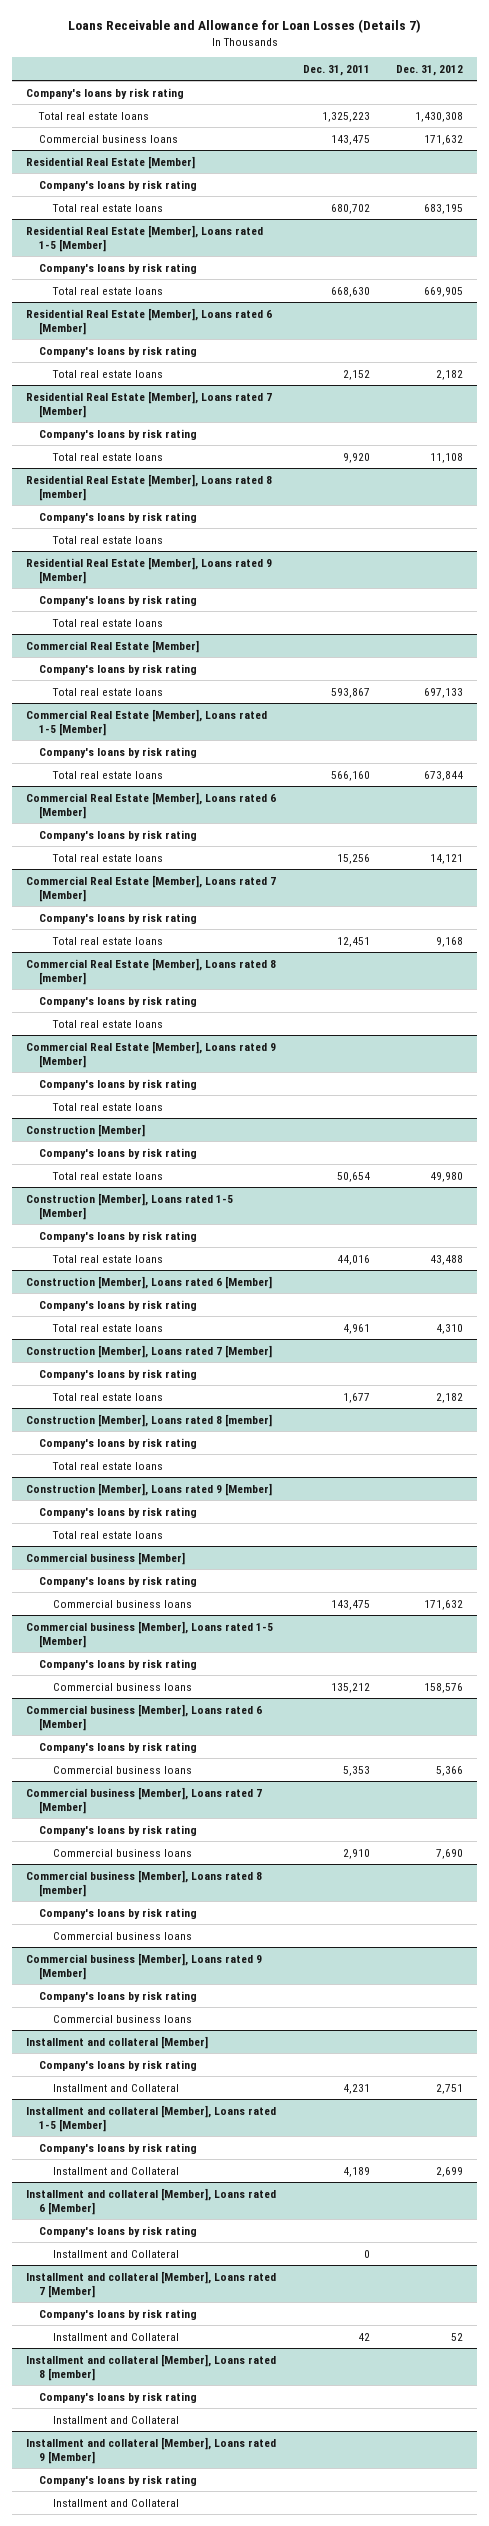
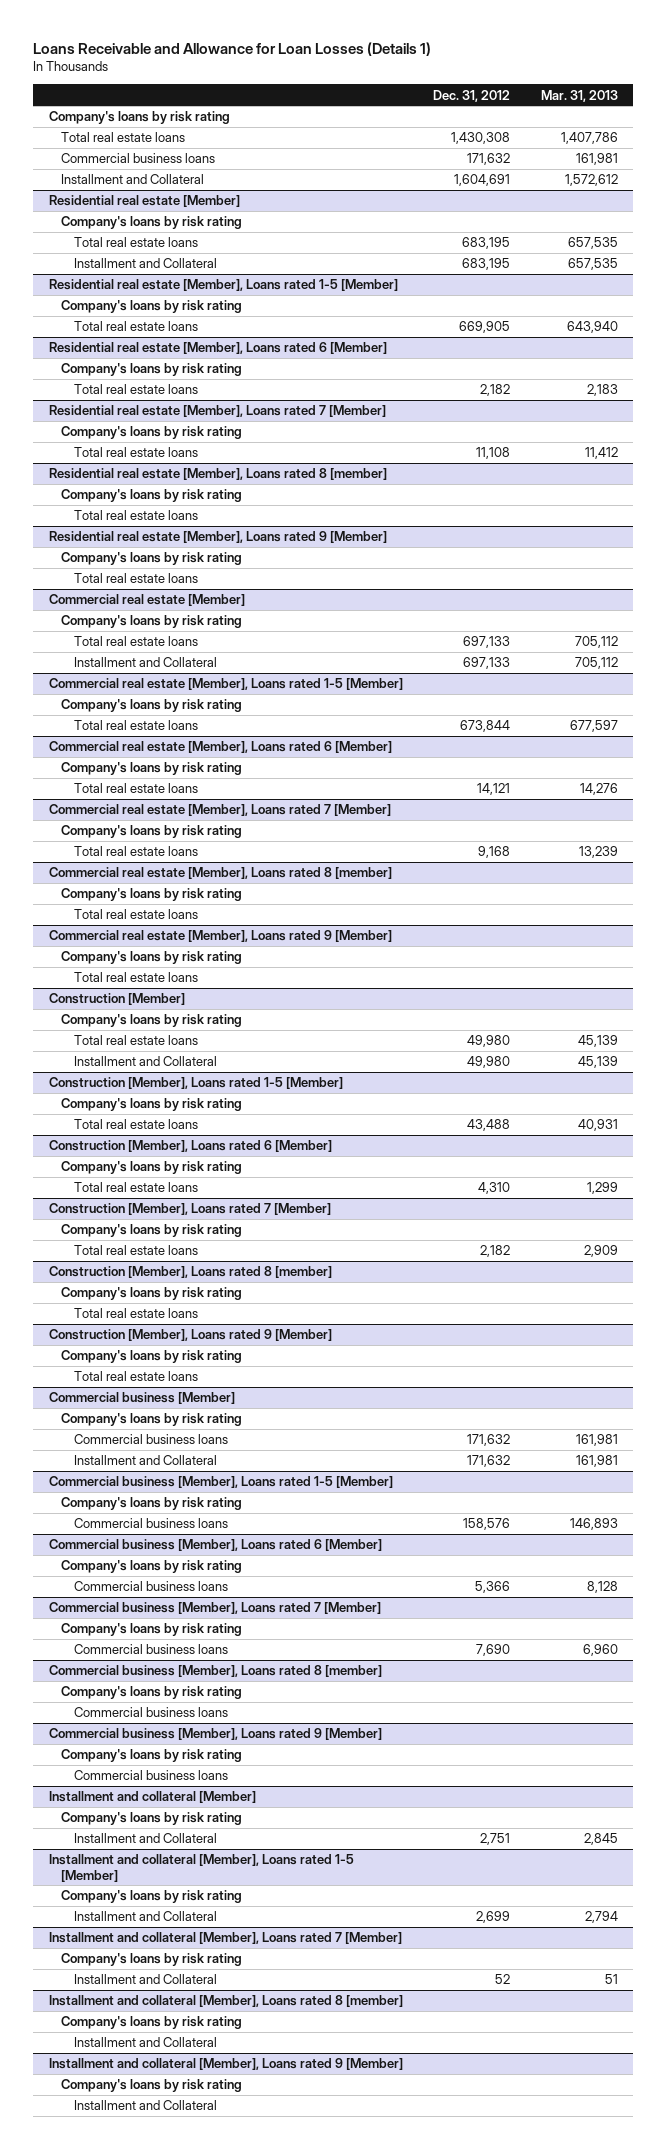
- Loans Receivable and Allowance for Loan Losses (Details 7)
+ Loans Receivable and Allowance for Loan Losses (Details 1)
- | Dec. 31, 2011 | Dec. 31, 2012
+ | Dec. 31, 2012 | Mar. 31, 2013
- Residential Real Estate [Member]
+ Installment and Collateral | 1,604,691 | 1,572,612
+ Residential real estate [Member]
- Residential Real Estate [Member], Loans rated 1-5 [Member]
+ Installment and Collateral | 683,195 | 657,535
+ Residential real estate [Member], Loans rated 1-5 [Member]
- Residential Real Estate [Member], Loans rated 6 [Member]
+ Residential real estate [Member], Loans rated 6 [Member]
- Residential Real Estate [Member], Loans rated 7 [Member]
+ Residential real estate [Member], Loans rated 7 [Member]
- Residential Real Estate [Member], Loans rated 8 [member]
+ Residential real estate [Member], Loans rated 8 [member]
- Residential Real Estate [Member], Loans rated 9 [Member]
+ Residential real estate [Member], Loans rated 9 [Member]
- Commercial Real Estate [Member]
+ Commercial real estate [Member]
- Commercial Real Estate [Member], Loans rated 1-5 [Member]
+ Installment and Collateral | 697,133 | 705,112
+ Commercial real estate [Member], Loans rated 1-5 [Member]
- Commercial Real Estate [Member], Loans rated 6 [Member]
+ Commercial real estate [Member], Loans rated 6 [Member]
- Commercial Real Estate [Member], Loans rated 7 [Member]
+ Commercial real estate [Member], Loans rated 7 [Member]
- Commercial Real Estate [Member], Loans rated 8 [member]
+ Commercial real estate [Member], Loans rated 8 [member]
- Commercial Real Estate [Member], Loans rated 9 [Member]
+ Commercial real estate [Member], Loans rated 9 [Member]
@ Construction [Member]
+ Installment and Collateral | 49,980 | 45,139
@ Commercial business [Member]
+ Installment and Collateral | 171,632 | 161,981
- Installment and collateral [Member], Loans rated 6 [Member]
- Company's loans by risk rating
- Installment and Collateral | 0 |

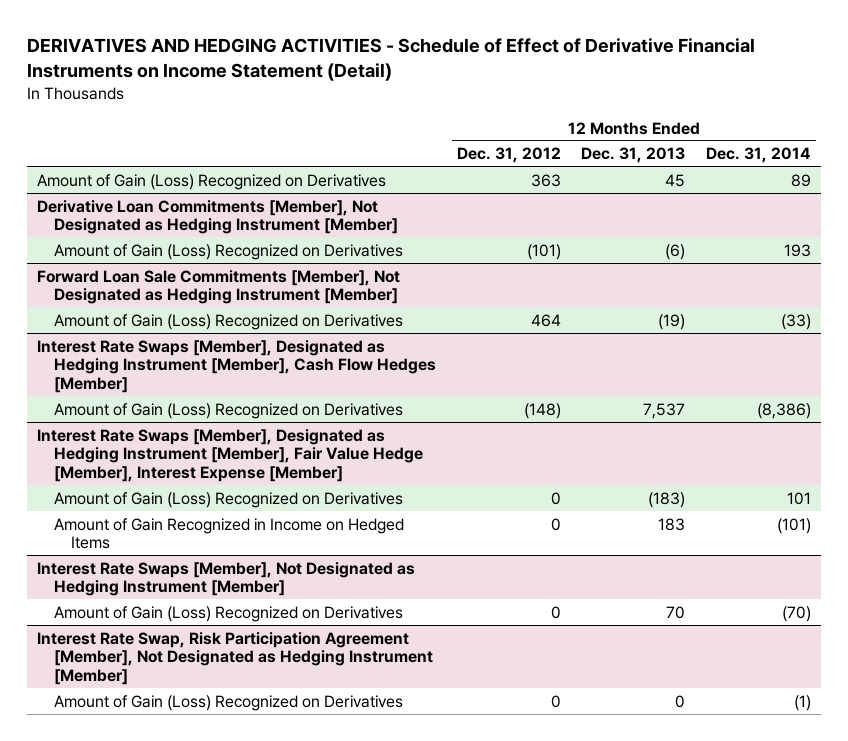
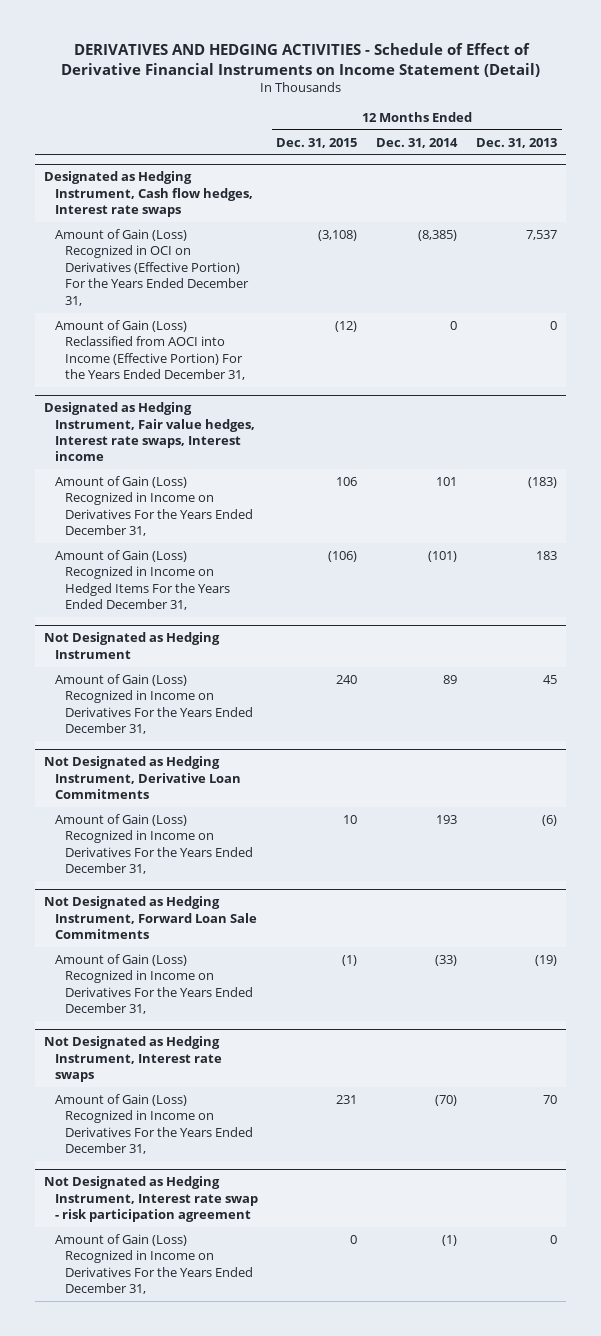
- | 12 Months Ended Dec. 31, 2012 | 12 Months Ended Dec. 31, 2013 | 12 Months Ended Dec. 31, 2014
+ | 12 Months Ended Dec. 31, 2015 | 12 Months Ended Dec. 31, 2014 | 12 Months Ended Dec. 31, 2013
- Amount of Gain (Loss) Recognized on Derivatives | 363 | 45 | 89
- Derivative Loan Commitments [Member], Not Designated as Hedging Instrument [Member]
- Amount of Gain (Loss) Recognized on Derivatives | (101) | (6) | 193
- Forward Loan Sale Commitments [Member], Not Designated as Hedging Instrument [Member]
- Amount of Gain (Loss) Recognized on Derivatives | 464 | (19) | (33)
- Interest Rate Swaps [Member], Designated as Hedging Instrument [Member], Cash Flow Hedges [Member]
- Amount of Gain (Loss) Recognized on Derivatives | (148) | 7,537 | (8,386)
- Interest Rate Swaps [Member], Designated as Hedging Instrument [Member], Fair Value Hedge [Member], Interest Expense [Member]
- Amount of Gain (Loss) Recognized on Derivatives | 0 | (183) | 101
- Amount of Gain Recognized in Income on Hedged Items | 0 | 183 | (101)
- Interest Rate Swaps [Member], Not Designated as Hedging Instrument [Member]
- Amount of Gain (Loss) Recognized on Derivatives | 0 | 70 | (70)
- Interest Rate Swap, Risk Participation Agreement [Member], Not Designated as Hedging Instrument [Member]
- Amount of Gain (Loss) Recognized on Derivatives | 0 | 0 | (1)
+ Designated as Hedging Instrument, Cash flow hedges, Interest rate swaps
+ Amount of Gain (Loss) Recognized in OCI on Derivatives (Effective Portion) For the Years Ended December 31, | (3,108) | (8,385) | 7,537
+ Amount of Gain (Loss) Reclassified from AOCI into Income (Effective Portion) For the Years Ended December 31, | (12) | 0 | 0
+ Designated as Hedging Instrument, Fair value hedges, Interest rate swaps, Interest income
+ Amount of Gain (Loss) Recognized in Income on Derivatives For the Years Ended December 31, | 106 | 101 | (183)
+ Amount of Gain (Loss) Recognized in Income on Hedged Items For the Years Ended December 31, | (106) | (101) | 183
+ Not Designated as Hedging Instrument
+ Amount of Gain (Loss) Recognized in Income on Derivatives For the Years Ended December 31, | 240 | 89 | 45
+ Not Designated as Hedging Instrument, Derivative Loan Commitments
+ Amount of Gain (Loss) Recognized in Income on Derivatives For the Years Ended December 31, | 10 | 193 | (6)
+ Not Designated as Hedging Instrument, Forward Loan Sale Commitments
+ Amount of Gain (Loss) Recognized in Income on Derivatives For the Years Ended December 31, | (1) | (33) | (19)
+ Not Designated as Hedging Instrument, Interest rate swaps
+ Amount of Gain (Loss) Recognized in Income on Derivatives For the Years Ended December 31, | 231 | (70) | 70
+ Not Designated as Hedging Instrument, Interest rate swap - risk participation agreement
+ Amount of Gain (Loss) Recognized in Income on Derivatives For the Years Ended December 31, | 0 | (1) | 0

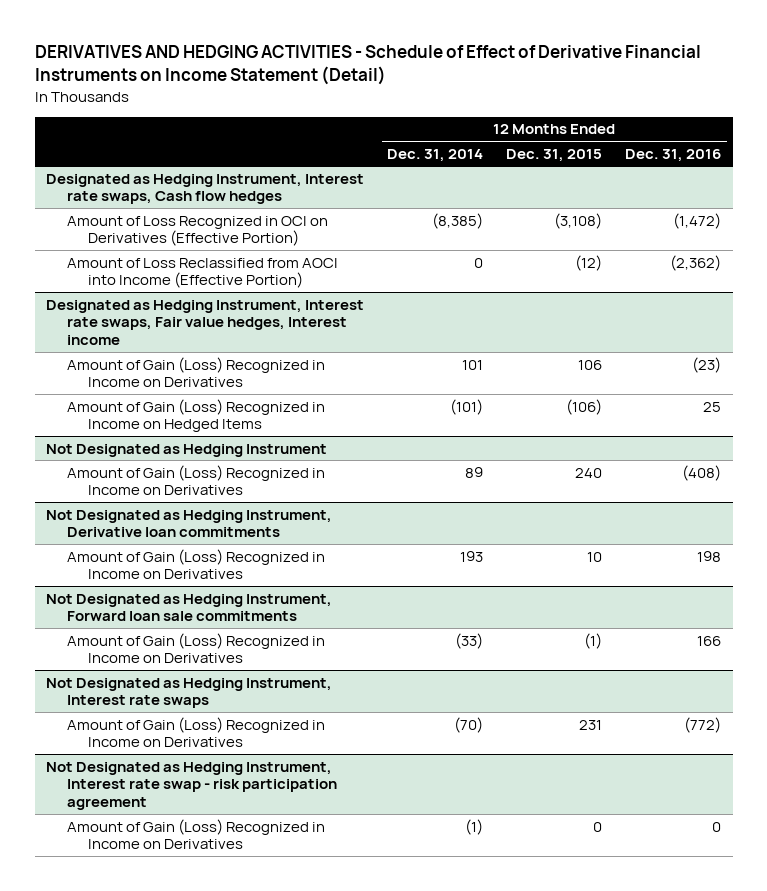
- | 12 Months Ended Dec. 31, 2015 | 12 Months Ended Dec. 31, 2014 | 12 Months Ended Dec. 31, 2013
+ | 12 Months Ended Dec. 31, 2014 | 12 Months Ended Dec. 31, 2015 | 12 Months Ended Dec. 31, 2016
- Designated as Hedging Instrument, Cash flow hedges, Interest rate swaps
- Amount of Gain (Loss) Recognized in OCI on Derivatives (Effective Portion) For the Years Ended December 31, | (3,108) | (8,385) | 7,537
- Amount of Gain (Loss) Reclassified from AOCI into Income (Effective Portion) For the Years Ended December 31, | (12) | 0 | 0
- Designated as Hedging Instrument, Fair value hedges, Interest rate swaps, Interest income
- Amount of Gain (Loss) Recognized in Income on Derivatives For the Years Ended December 31, | 106 | 101 | (183)
- Amount of Gain (Loss) Recognized in Income on Hedged Items For the Years Ended December 31, | (106) | (101) | 183
+ Designated as Hedging Instrument, Interest rate swaps, Cash flow hedges
+ Amount of Loss Recognized in OCI on Derivatives (Effective Portion) | (8,385) | (3,108) | (1,472)
+ Amount of Loss Reclassified from AOCI into Income (Effective Portion) | 0 | (12) | (2,362)
+ Designated as Hedging Instrument, Interest rate swaps, Fair value hedges, Interest income
+ Amount of Gain (Loss) Recognized in Income on Derivatives | 101 | 106 | (23)
+ Amount of Gain (Loss) Recognized in Income on Hedged Items | (101) | (106) | 25
@ Not Designated as Hedging Instrument
- Amount of Gain (Loss) Recognized in Income on Derivatives For the Years Ended December 31, | 240 | 89 | 45
- Not Designated as Hedging Instrument, Derivative Loan Commitments
- Amount of Gain (Loss) Recognized in Income on Derivatives For the Years Ended December 31, | 10 | 193 | (6)
- Not Designated as Hedging Instrument, Forward Loan Sale Commitments
- Amount of Gain (Loss) Recognized in Income on Derivatives For the Years Ended December 31, | (1) | (33) | (19)
@ Not Designated as Hedging Instrument
+ Amount of Gain (Loss) Recognized in Income on Derivatives | 89 | 240 | (408)
+ Not Designated as Hedging Instrument, Derivative loan commitments
+ Amount of Gain (Loss) Recognized in Income on Derivatives | 193 | 10 | 198
+ Not Designated as Hedging Instrument, Forward loan sale commitments
+ Amount of Gain (Loss) Recognized in Income on Derivatives | (33) | (1) | 166
@ Not Designated as Hedging Instrument, Interest rate swaps
- Amount of Gain (Loss) Recognized in Income on Derivatives For the Years Ended December 31, | 231 | (70) | 70
+ Amount of Gain (Loss) Recognized in Income on Derivatives | (70) | 231 | (772)
@ Not Designated as Hedging Instrument, Interest rate swap - risk participation agreement
- Amount of Gain (Loss) Recognized in Income on Derivatives For the Years Ended December 31, | 0 | (1) | 0
+ Amount of Gain (Loss) Recognized in Income on Derivatives | (1) | 0 | 0

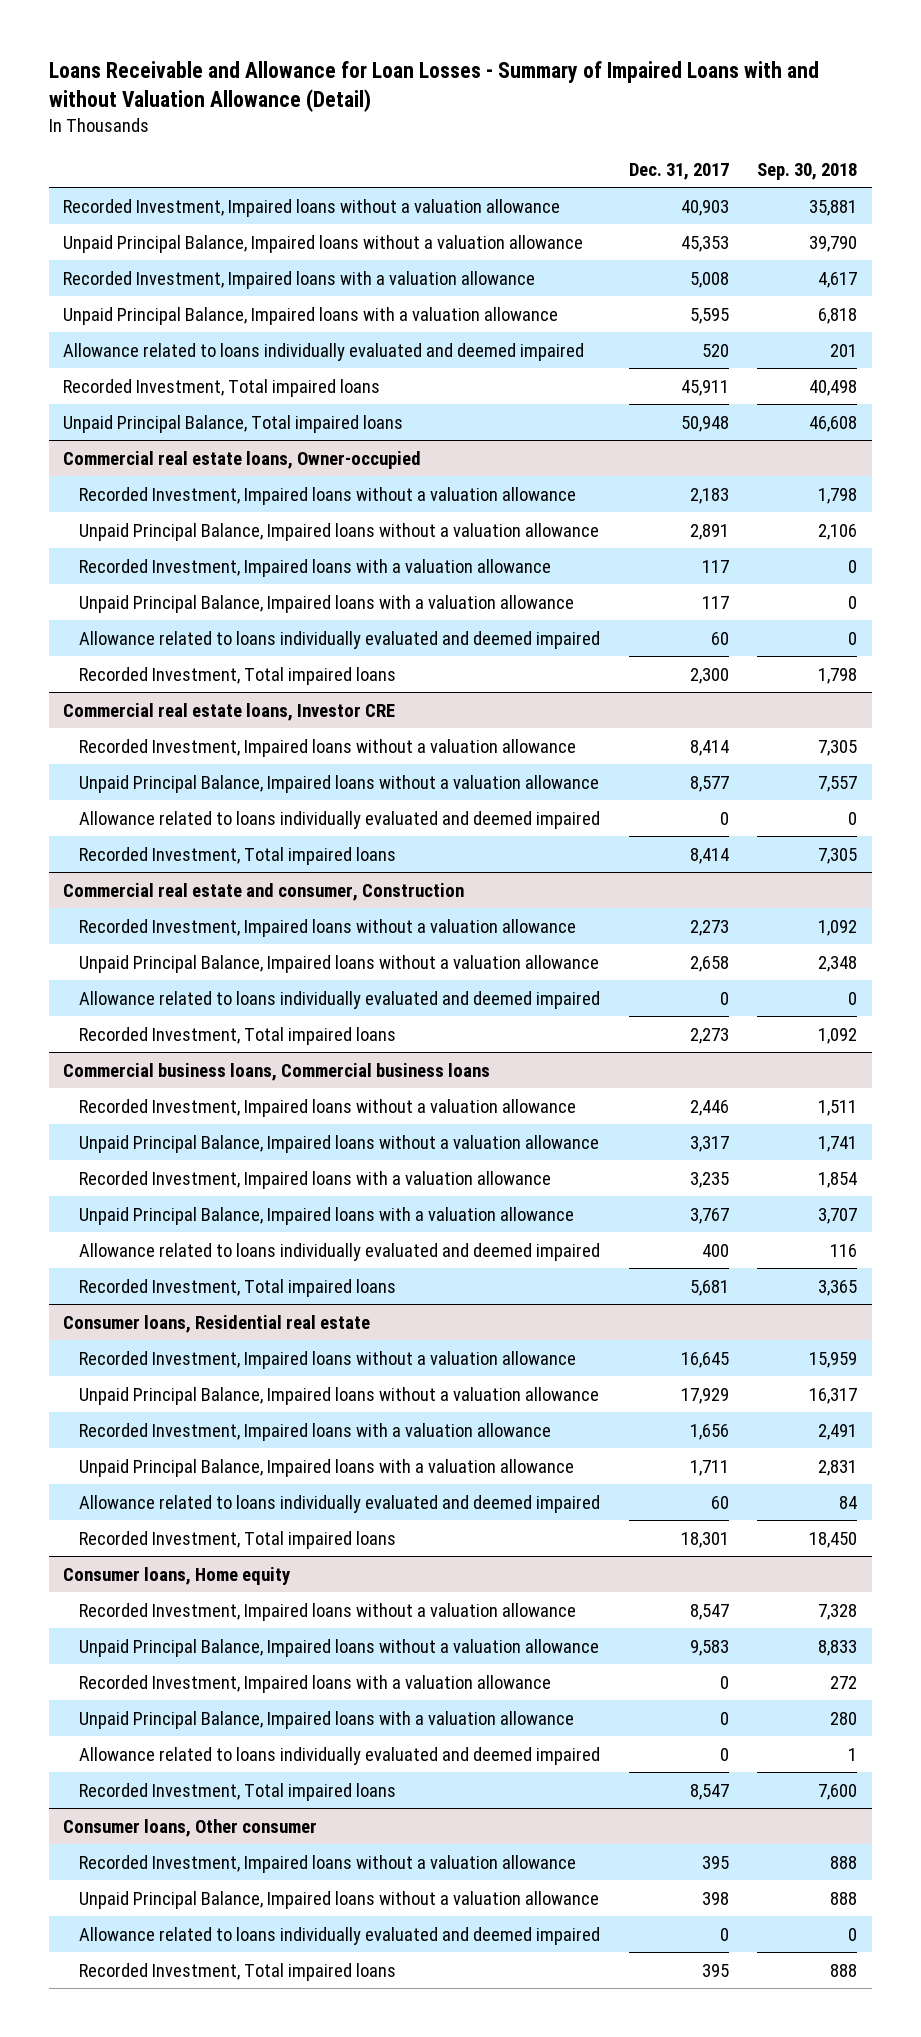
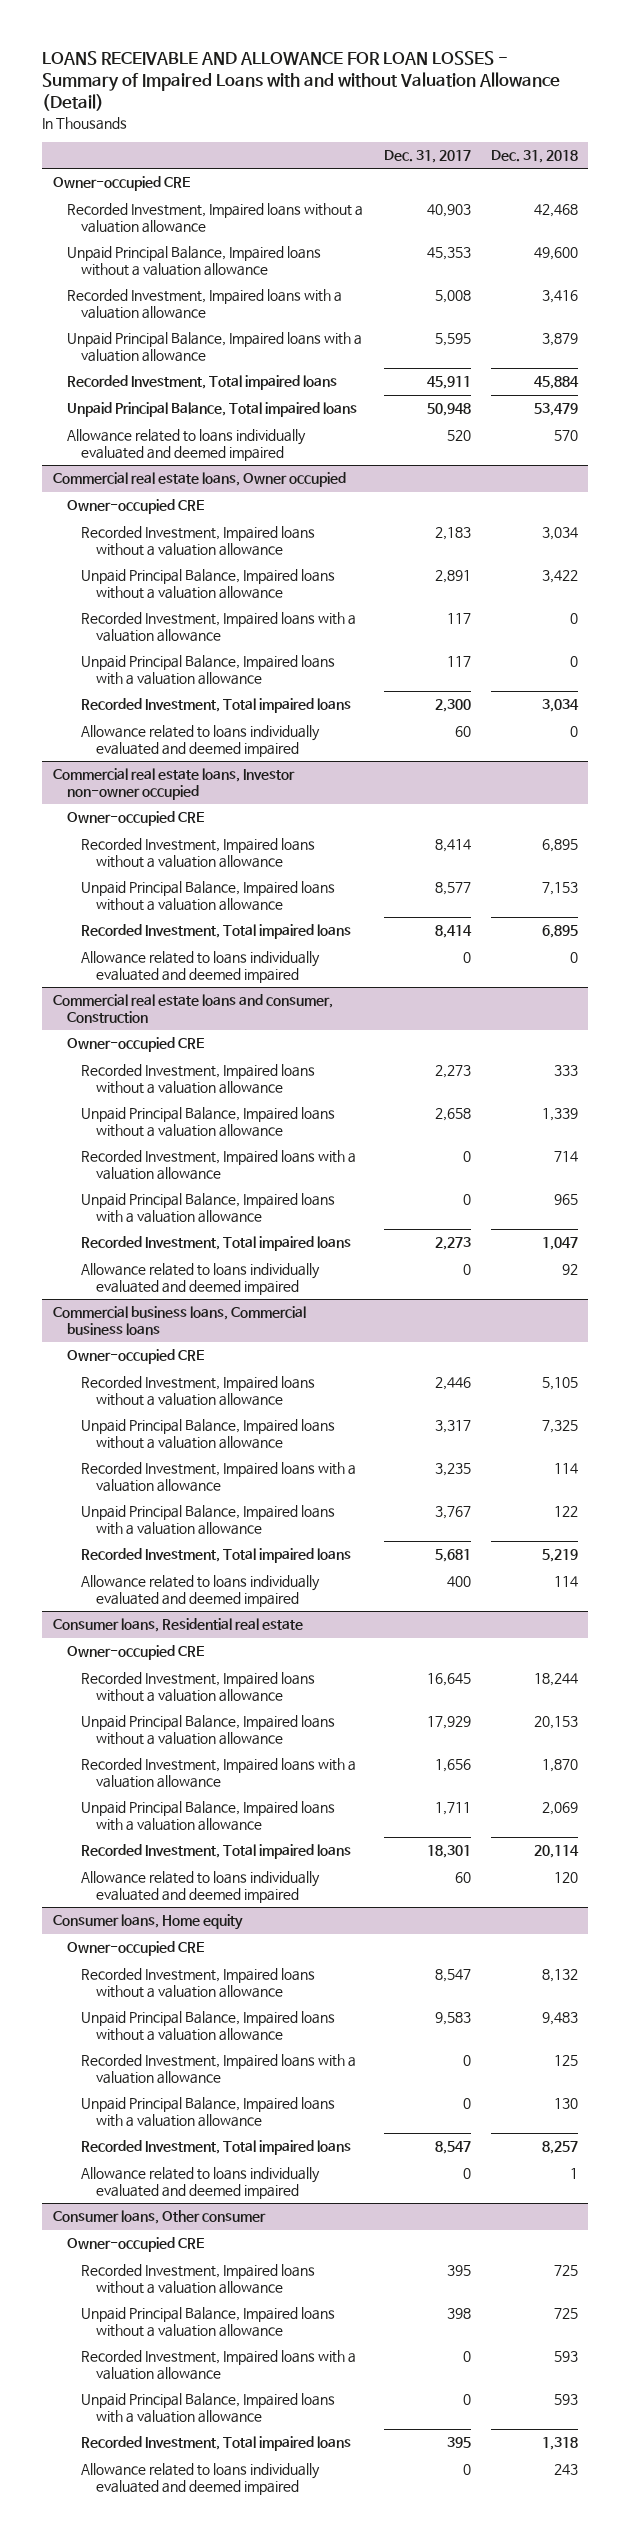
- Loans Receivable and Allowance for Loan Losses - Summary of Impaired Loans with and without Valuation Allowance (Detail)
+ LOANS RECEIVABLE AND ALLOWANCE FOR LOAN LOSSES - Summary of Impaired Loans with and without Valuation Allowance (Detail)
- | Dec. 31, 2017 | Sep. 30, 2018
+ | Dec. 31, 2017 | Dec. 31, 2018
+ Owner-occupied CRE
- Commercial real estate loans, Owner-occupied
moved down: Allowance related to loans individually evaluated and deemed impaired | 520 | 570
+ Commercial real estate loans, Owner occupied
+ Owner-occupied CRE
- Allowance related to loans individually evaluated and deemed impaired | 60 | 0
- Commercial real estate loans, Investor CRE
+ Allowance related to loans individually evaluated and deemed impaired | 60 | 0
+ Commercial real estate loans, Investor non-owner occupied
+ Owner-occupied CRE
- Allowance related to loans individually evaluated and deemed impaired | 0 | 0
- Commercial real estate and consumer, Construction
+ Allowance related to loans individually evaluated and deemed impaired | 0 | 0
+ Commercial real estate loans and consumer, Construction
+ Owner-occupied CRE
- Allowance related to loans individually evaluated and deemed impaired | 0 | 0
+ Recorded Investment, Impaired loans with a valuation allowance | 0 | 714
+ Unpaid Principal Balance, Impaired loans with a valuation allowance | 0 | 965
+ Allowance related to loans individually evaluated and deemed impaired | 0 | 92
@ Commercial business loans, Commercial business loans
+ Owner-occupied CRE
moved down: Allowance related to loans individually evaluated and deemed impaired | 400 | 114
@ Consumer loans, Residential real estate
+ Owner-occupied CRE
moved down: Allowance related to loans individually evaluated and deemed impaired | 60 | 120
@ Consumer loans, Home equity
+ Owner-occupied CRE
moved down: Allowance related to loans individually evaluated and deemed impaired | 0 | 1
@ Consumer loans, Other consumer
+ Owner-occupied CRE
+ Recorded Investment, Impaired loans with a valuation allowance | 0 | 593
+ Unpaid Principal Balance, Impaired loans with a valuation allowance | 0 | 593
moved down: Allowance related to loans individually evaluated and deemed impaired | 0 | 243

